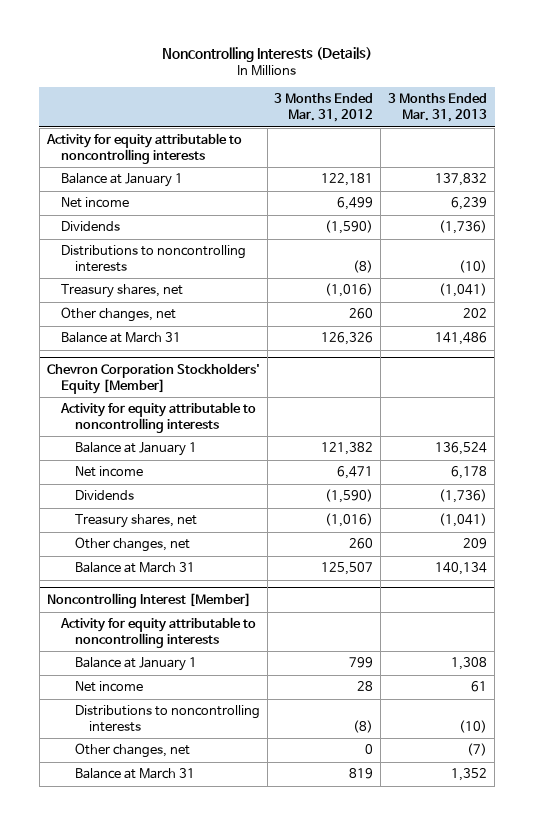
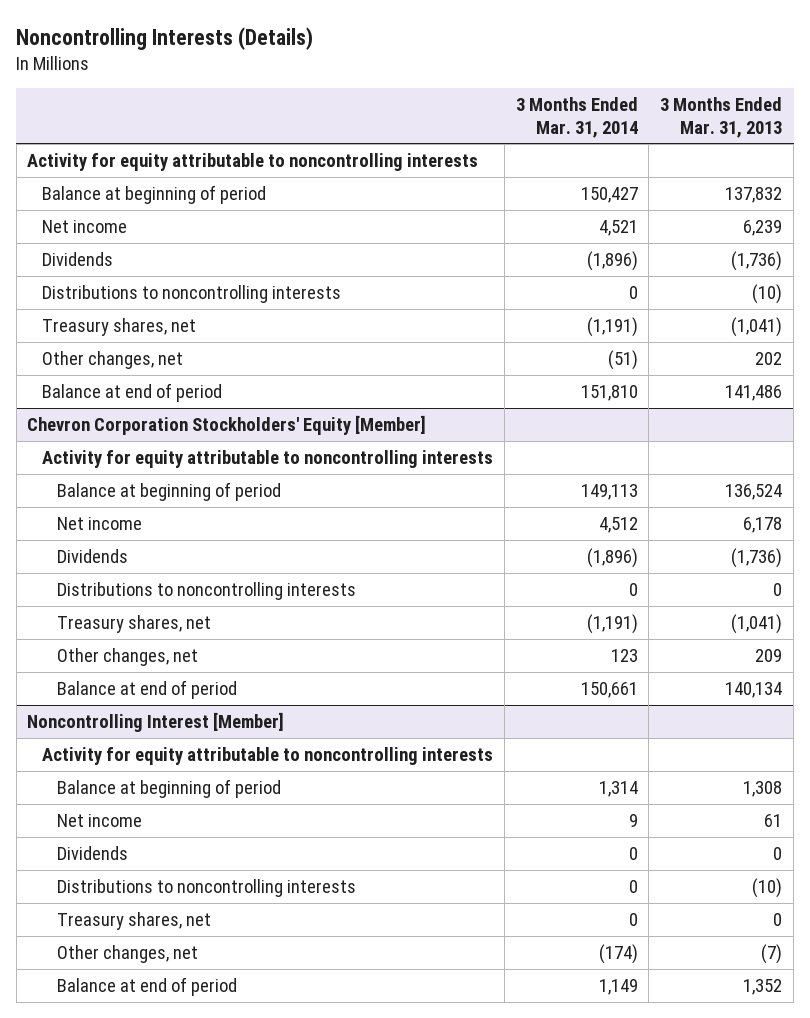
- | 3 Months Ended Mar. 31, 2012 | 3 Months Ended Mar. 31, 2013
+ | 3 Months Ended Mar. 31, 2014 | 3 Months Ended Mar. 31, 2013
- Balance at January 1 | 122,181 | 137,832
+ Balance at beginning of period | 150,427 | 137,832
- Balance at March 31 | 126,326 | 141,486
+ Balance at end of period | 151,810 | 141,486
@ Chevron Corporation Stockholders' Equity [Member]
- Balance at January 1 | 121,382 | 136,524
+ Balance at beginning of period | 149,113 | 136,524
+ Distributions to noncontrolling interests | 0 | 0
- Balance at March 31 | 125,507 | 140,134
+ Balance at end of period | 150,661 | 140,134
@ Noncontrolling Interest [Member]
- Balance at January 1 | 799 | 1,308
+ Balance at beginning of period | 1,314 | 1,308
+ Dividends | 0 | 0
+ Treasury shares, net | 0 | 0
- Balance at March 31 | 819 | 1,352
+ Balance at end of period | 1,149 | 1,352

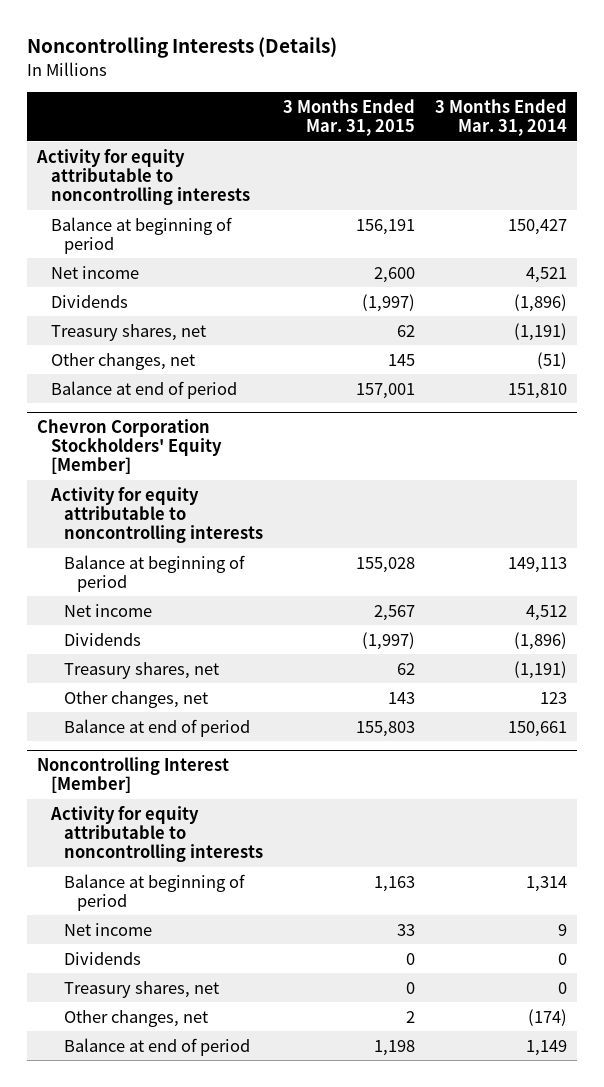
- | 3 Months Ended Mar. 31, 2014 | 3 Months Ended Mar. 31, 2013
+ | 3 Months Ended Mar. 31, 2015 | 3 Months Ended Mar. 31, 2014
- Distributions to noncontrolling interests | 0 | (10)
@ Chevron Corporation Stockholders' Equity [Member]
- Distributions to noncontrolling interests | 0 | 0
@ Noncontrolling Interest [Member]
- Distributions to noncontrolling interests | 0 | (10)

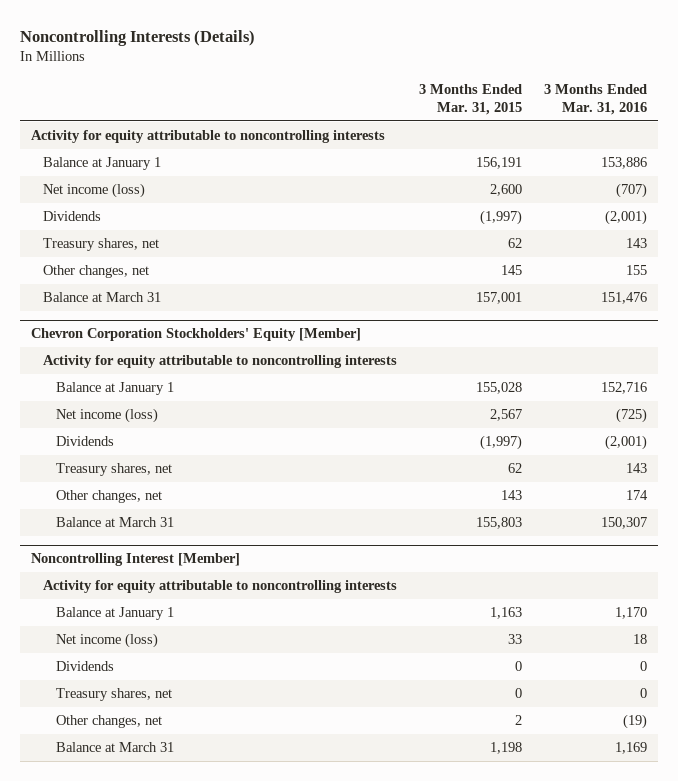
- | 3 Months Ended Mar. 31, 2015 | 3 Months Ended Mar. 31, 2014
+ | 3 Months Ended Mar. 31, 2015 | 3 Months Ended Mar. 31, 2016
- Balance at beginning of period | 156,191 | 150,427
- Net income | 2,600 | 4,521
+ Balance at January 1 | 156,191 | 153,886
+ Net income (loss) | 2,600 | (707)
- Balance at end of period | 157,001 | 151,810
+ Balance at March 31 | 157,001 | 151,476
@ Chevron Corporation Stockholders' Equity [Member]
- Balance at beginning of period | 155,028 | 149,113
- Net income | 2,567 | 4,512
+ Balance at January 1 | 155,028 | 152,716
+ Net income (loss) | 2,567 | (725)
- Balance at end of period | 155,803 | 150,661
+ Balance at March 31 | 155,803 | 150,307
@ Noncontrolling Interest [Member]
- Balance at beginning of period | 1,163 | 1,314
- Net income | 33 | 9
+ Balance at January 1 | 1,163 | 1,170
+ Net income (loss) | 33 | 18
- Balance at end of period | 1,198 | 1,149
+ Balance at March 31 | 1,198 | 1,169

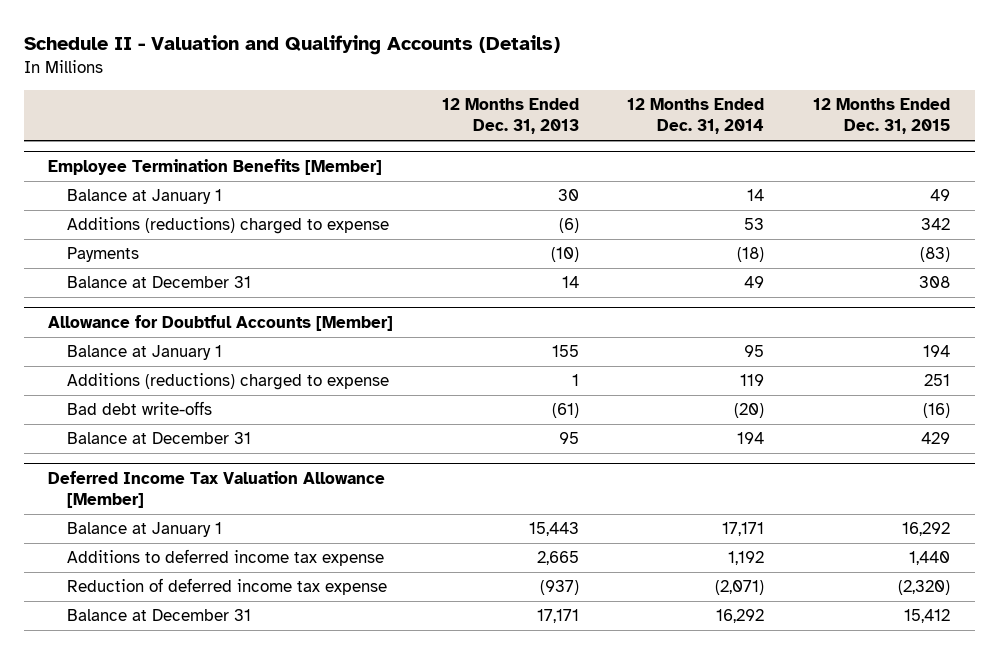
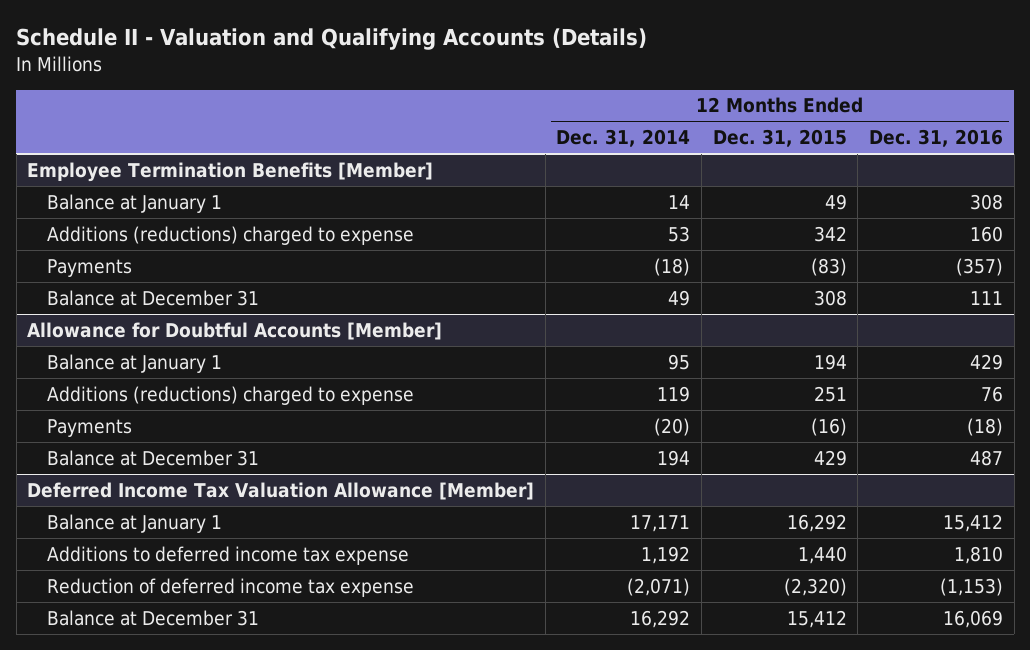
- | 12 Months Ended Dec. 31, 2013 | 12 Months Ended Dec. 31, 2014 | 12 Months Ended Dec. 31, 2015
+ | 12 Months Ended Dec. 31, 2014 | 12 Months Ended Dec. 31, 2015 | 12 Months Ended Dec. 31, 2016
@ Allowance for Doubtful Accounts [Member]
- Bad debt write-offs | (61) | (20) | (16)
+ Payments | (20) | (16) | (18)

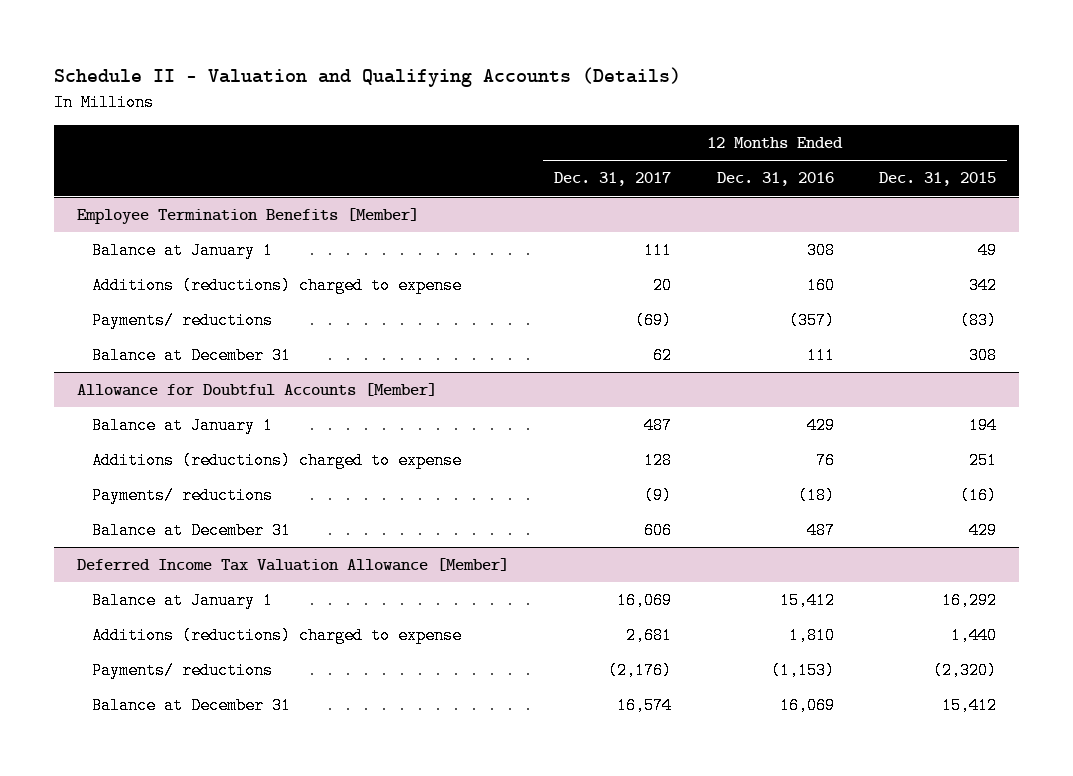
- | 12 Months Ended Dec. 31, 2014 | 12 Months Ended Dec. 31, 2015 | 12 Months Ended Dec. 31, 2016
+ | 12 Months Ended Dec. 31, 2017 | 12 Months Ended Dec. 31, 2016 | 12 Months Ended Dec. 31, 2015
@ Employee Termination Benefits [Member]
- Payments | (18) | (83) | (357)
+ Payments/ reductions | (69) | (357) | (83)
@ Allowance for Doubtful Accounts [Member]
- Payments | (20) | (16) | (18)
+ Payments/ reductions | (9) | (18) | (16)
@ Deferred Income Tax Valuation Allowance [Member]
- Additions to deferred income tax expense | 1,192 | 1,440 | 1,810
- Reduction of deferred income tax expense | (2,071) | (2,320) | (1,153)
+ Additions (reductions) charged to expense | 2,681 | 1,810 | 1,440
+ Payments/ reductions | (2,176) | (1,153) | (2,320)

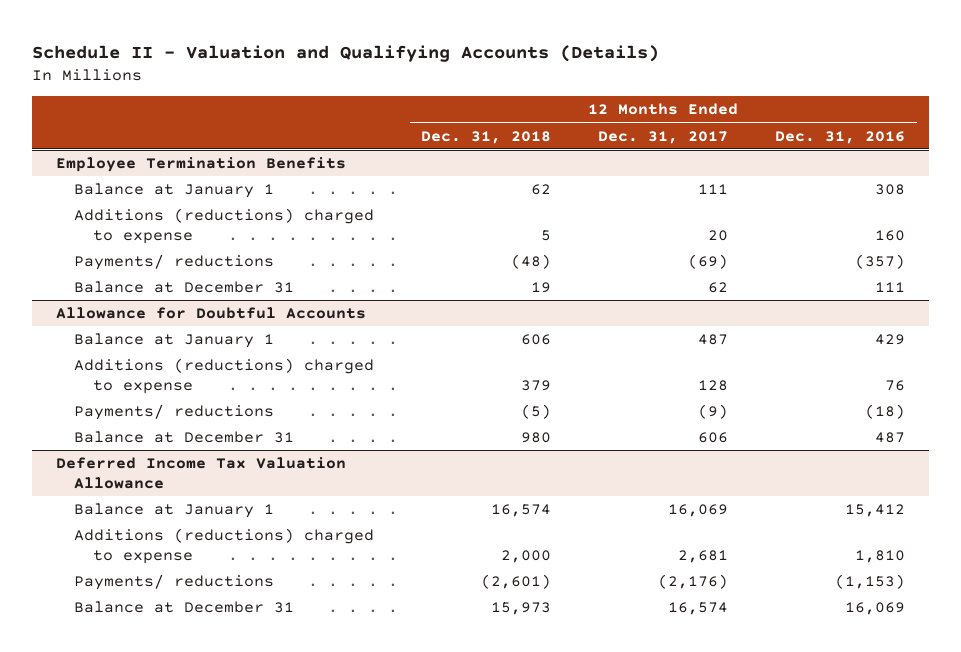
- | 12 Months Ended Dec. 31, 2017 | 12 Months Ended Dec. 31, 2016 | 12 Months Ended Dec. 31, 2015
+ | 12 Months Ended Dec. 31, 2018 | 12 Months Ended Dec. 31, 2017 | 12 Months Ended Dec. 31, 2016
- Employee Termination Benefits [Member]
+ Employee Termination Benefits
- Allowance for Doubtful Accounts [Member]
+ Allowance for Doubtful Accounts
- Deferred Income Tax Valuation Allowance [Member]
+ Deferred Income Tax Valuation Allowance

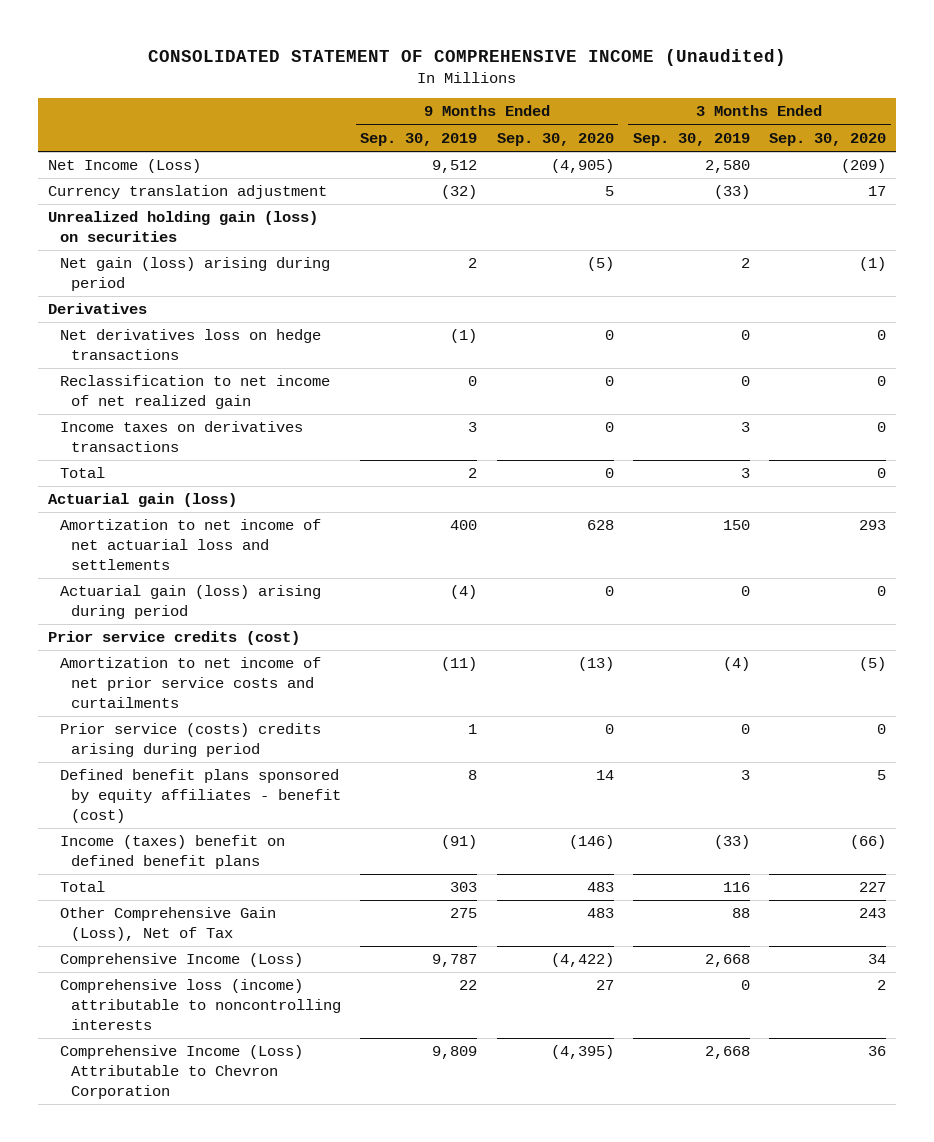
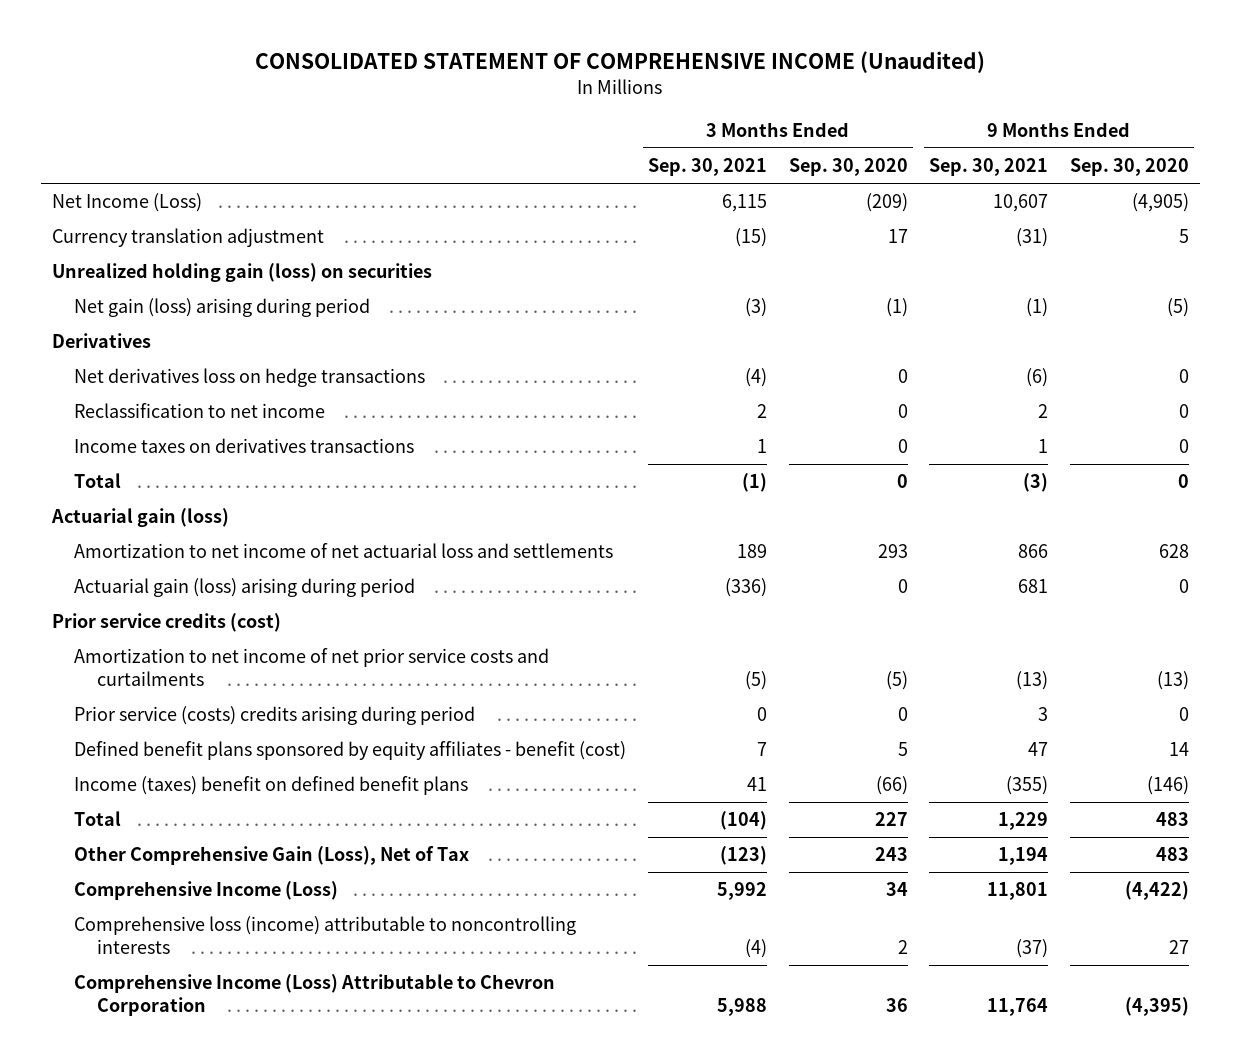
- | 9 Months Ended Sep. 30, 2019 | 9 Months Ended Sep. 30, 2020 | 3 Months Ended Sep. 30, 2019 | 3 Months Ended Sep. 30, 2020
+ | 3 Months Ended Sep. 30, 2021 | 3 Months Ended Sep. 30, 2020 | 9 Months Ended Sep. 30, 2021 | 9 Months Ended Sep. 30, 2020
- Reclassification to net income of net realized gain | 0 | 0 | 0 | 0
+ Reclassification to net income | 2 | 0 | 2 | 0

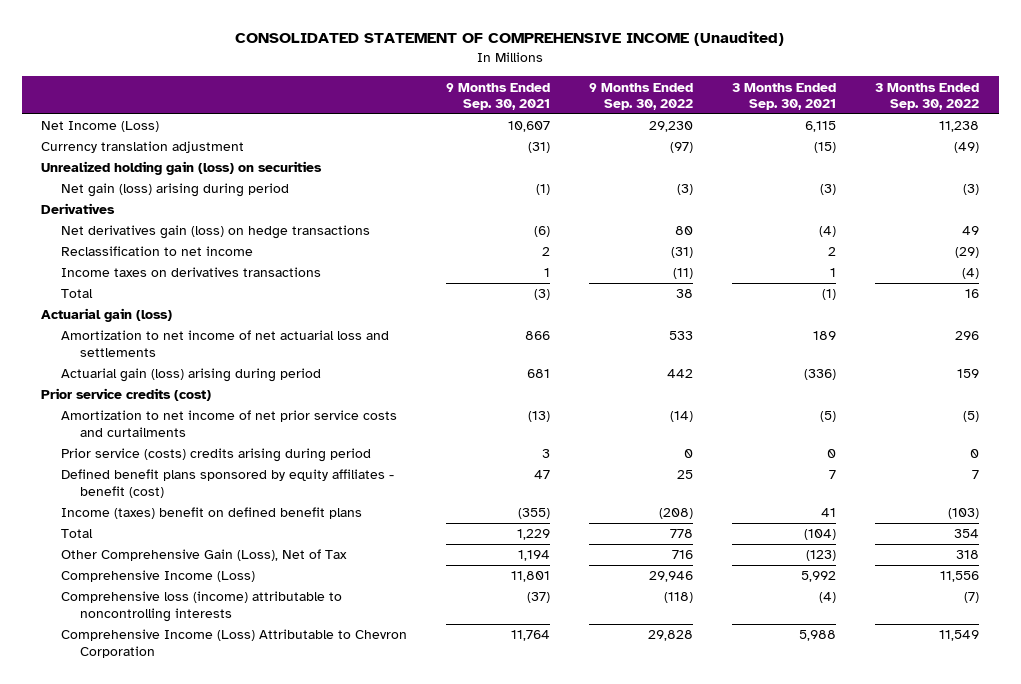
- | 3 Months Ended Sep. 30, 2021 | 3 Months Ended Sep. 30, 2020 | 9 Months Ended Sep. 30, 2021 | 9 Months Ended Sep. 30, 2020
+ | 9 Months Ended Sep. 30, 2021 | 9 Months Ended Sep. 30, 2022 | 3 Months Ended Sep. 30, 2021 | 3 Months Ended Sep. 30, 2022
- Net derivatives loss on hedge transactions | (4) | 0 | (6) | 0
+ Net derivatives gain (loss) on hedge transactions | (6) | 80 | (4) | 49

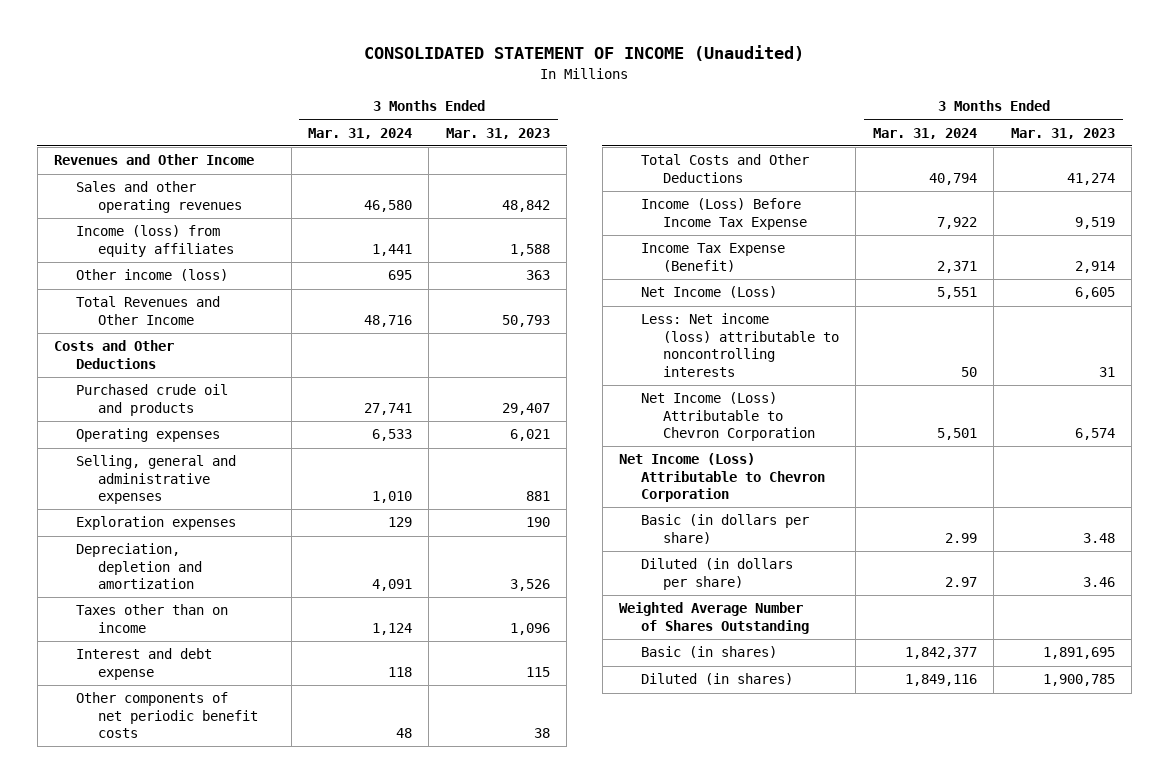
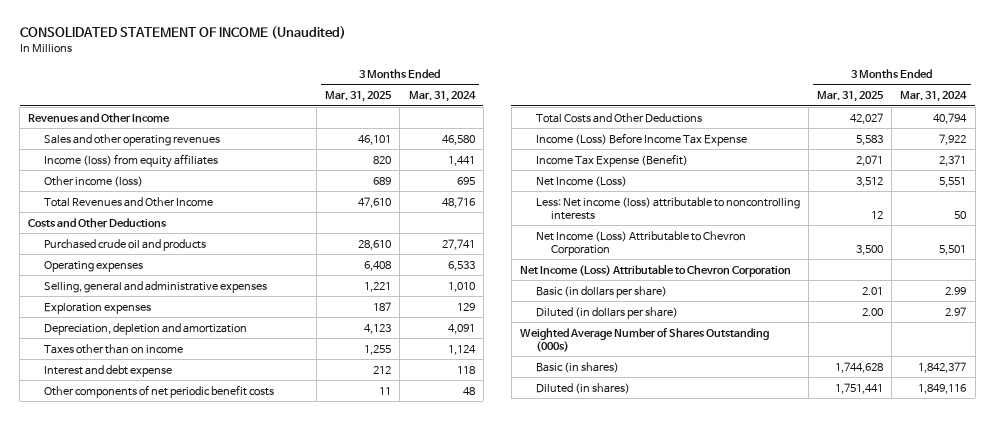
- | 3 Months Ended Mar. 31, 2024 | 3 Months Ended Mar. 31, 2023
+ | 3 Months Ended Mar. 31, 2025 | 3 Months Ended Mar. 31, 2024
- Weighted Average Number of Shares Outstanding
+ Weighted Average Number of Shares Outstanding (000s)

